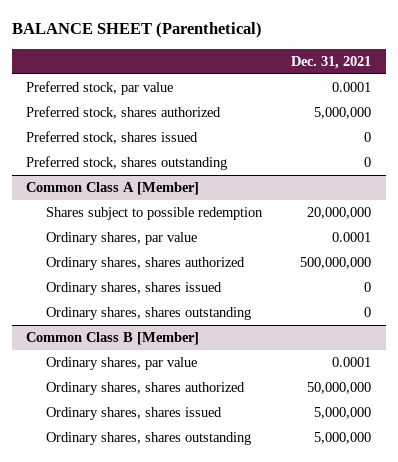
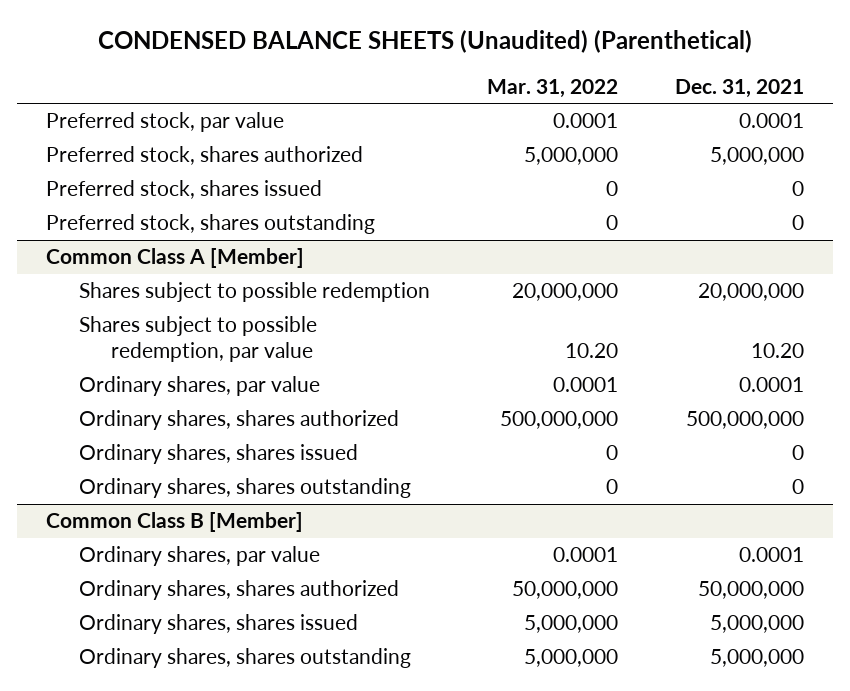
- BALANCE SHEET (Parenthetical)
+ CONDENSED BALANCE SHEETS (Unaudited) (Parenthetical)
- | Dec. 31, 2021
+ | Mar. 31, 2022 | Dec. 31, 2021
@ Common Class A [Member]
+ Shares subject to possible redemption, par value | 10.20 | 10.20

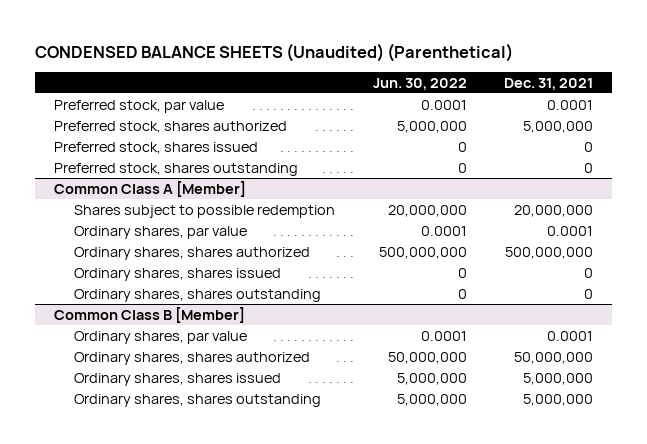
- | Mar. 31, 2022 | Dec. 31, 2021
+ | Jun. 30, 2022 | Dec. 31, 2021
@ Common Class A [Member]
- Shares subject to possible redemption, par value | 10.20 | 10.20

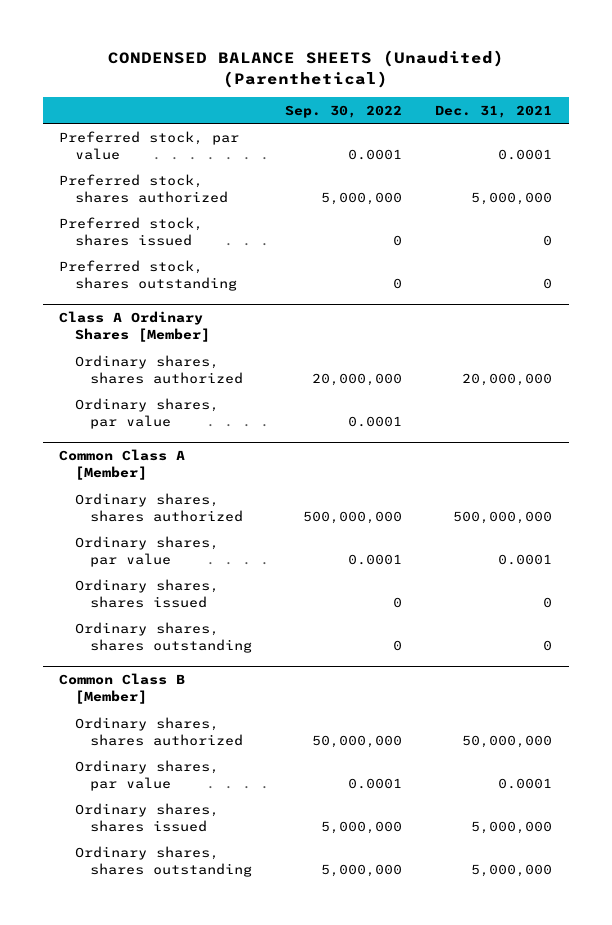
- | Jun. 30, 2022 | Dec. 31, 2021
+ | Sep. 30, 2022 | Dec. 31, 2021
+ Class A Ordinary Shares [Member]
+ Ordinary shares, shares authorized | 20,000,000 | 20,000,000
+ Ordinary shares, par value | 0.0001 |
@ Common Class A [Member]
- Shares subject to possible redemption | 20,000,000 | 20,000,000
moved down: Ordinary shares, par value | 0.0001 | 0.0001
@ Common Class B [Member]
moved down: Ordinary shares, par value | 0.0001 | 0.0001

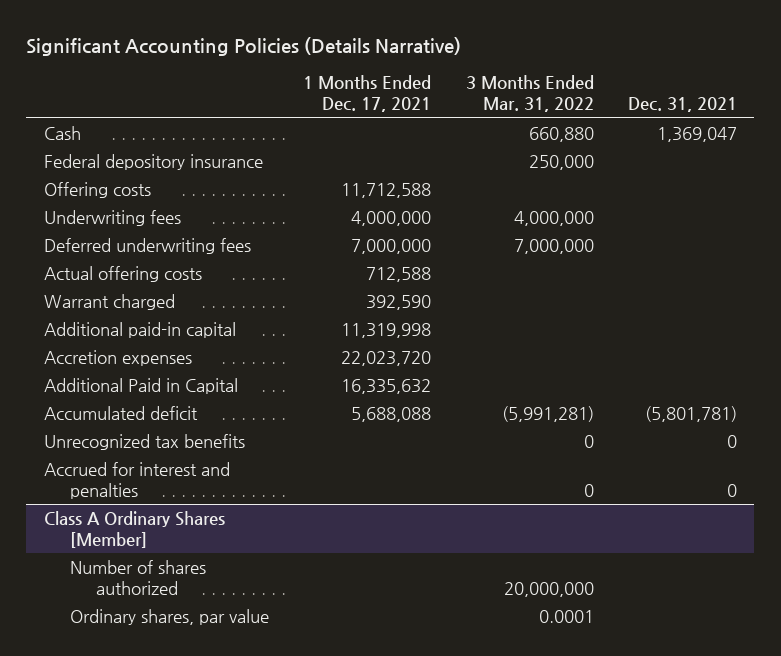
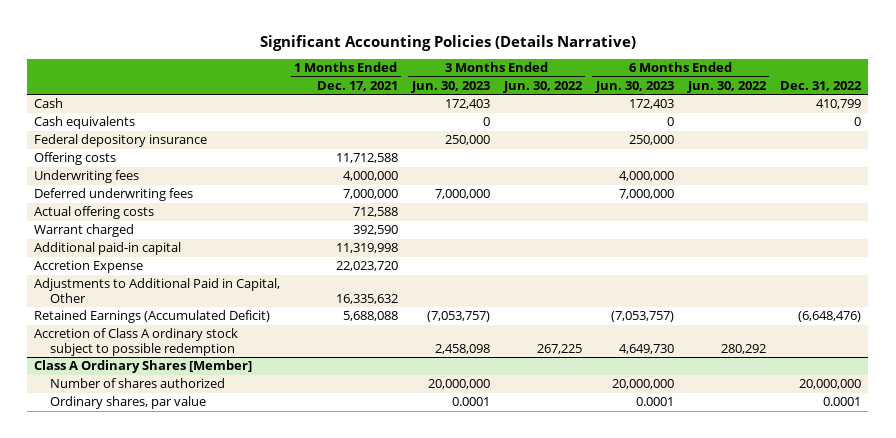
- | 1 Months Ended Dec. 17, 2021 | 3 Months Ended Mar. 31, 2022 | Dec. 31, 2021
+ | 1 Months Ended Dec. 17, 2021 | 3 Months Ended Jun. 30, 2023 | 3 Months Ended Jun. 30, 2022 | 6 Months Ended Jun. 30, 2023 | 6 Months Ended Jun. 30, 2022 | Dec. 31, 2022
+ Cash equivalents | | 0 | | 0 | | 0
- Accretion expenses | 22,023,720 | |
- Additional Paid in Capital | 16,335,632 | |
- Accumulated deficit | 5,688,088 | (5,991,281) | (5,801,781)
- Unrecognized tax benefits | | 0 | 0
- Accrued for interest and penalties | | 0 | 0
+ Accretion Expense | 22,023,720 | | | | |
+ Adjustments to Additional Paid in Capital, Other | 16,335,632 | | | | |
+ Retained Earnings (Accumulated Deficit) | 5,688,088 | (7,053,757) | | (7,053,757) | | (6,648,476)
+ Accretion of Class A ordinary stock subject to possible redemption | | 2,458,098 | 267,225 | 4,649,730 | 280,292 |

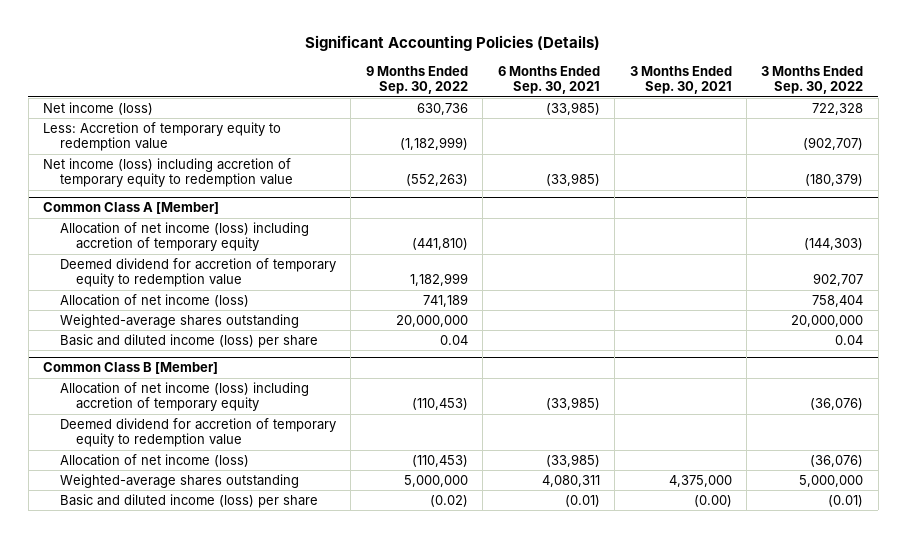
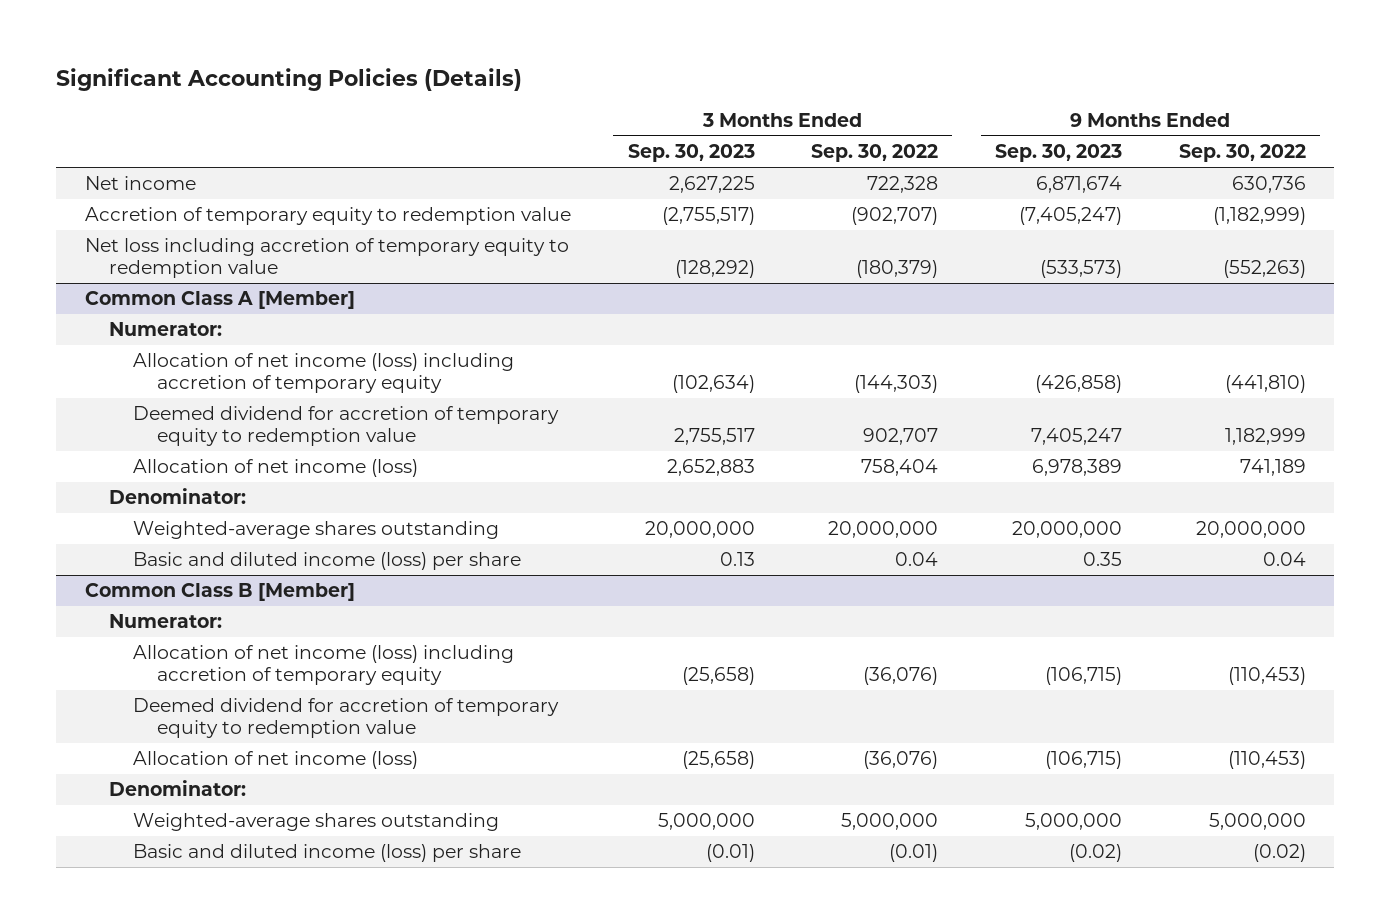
- | 9 Months Ended Sep. 30, 2022 | 6 Months Ended Sep. 30, 2021 | 3 Months Ended Sep. 30, 2021 | 3 Months Ended Sep. 30, 2022
+ | 3 Months Ended Sep. 30, 2023 | 3 Months Ended Sep. 30, 2022 | 9 Months Ended Sep. 30, 2023 | 9 Months Ended Sep. 30, 2022
- Net income (loss) | 630,736 | (33,985) | | 722,328
- Less: Accretion of temporary equity to redemption value | (1,182,999) | | | (902,707)
- Net income (loss) including accretion of temporary equity to redemption value | (552,263) | (33,985) | | (180,379)
+ Net income | 2,627,225 | 722,328 | 6,871,674 | 630,736
+ Accretion of temporary equity to redemption value | (2,755,517) | (902,707) | (7,405,247) | (1,182,999)
+ Net loss including accretion of temporary equity to redemption value | (128,292) | (180,379) | (533,573) | (552,263)
@ Common Class A [Member]
+ Numerator:
+ Denominator:
@ Common Class B [Member]
+ Numerator:
+ Denominator:

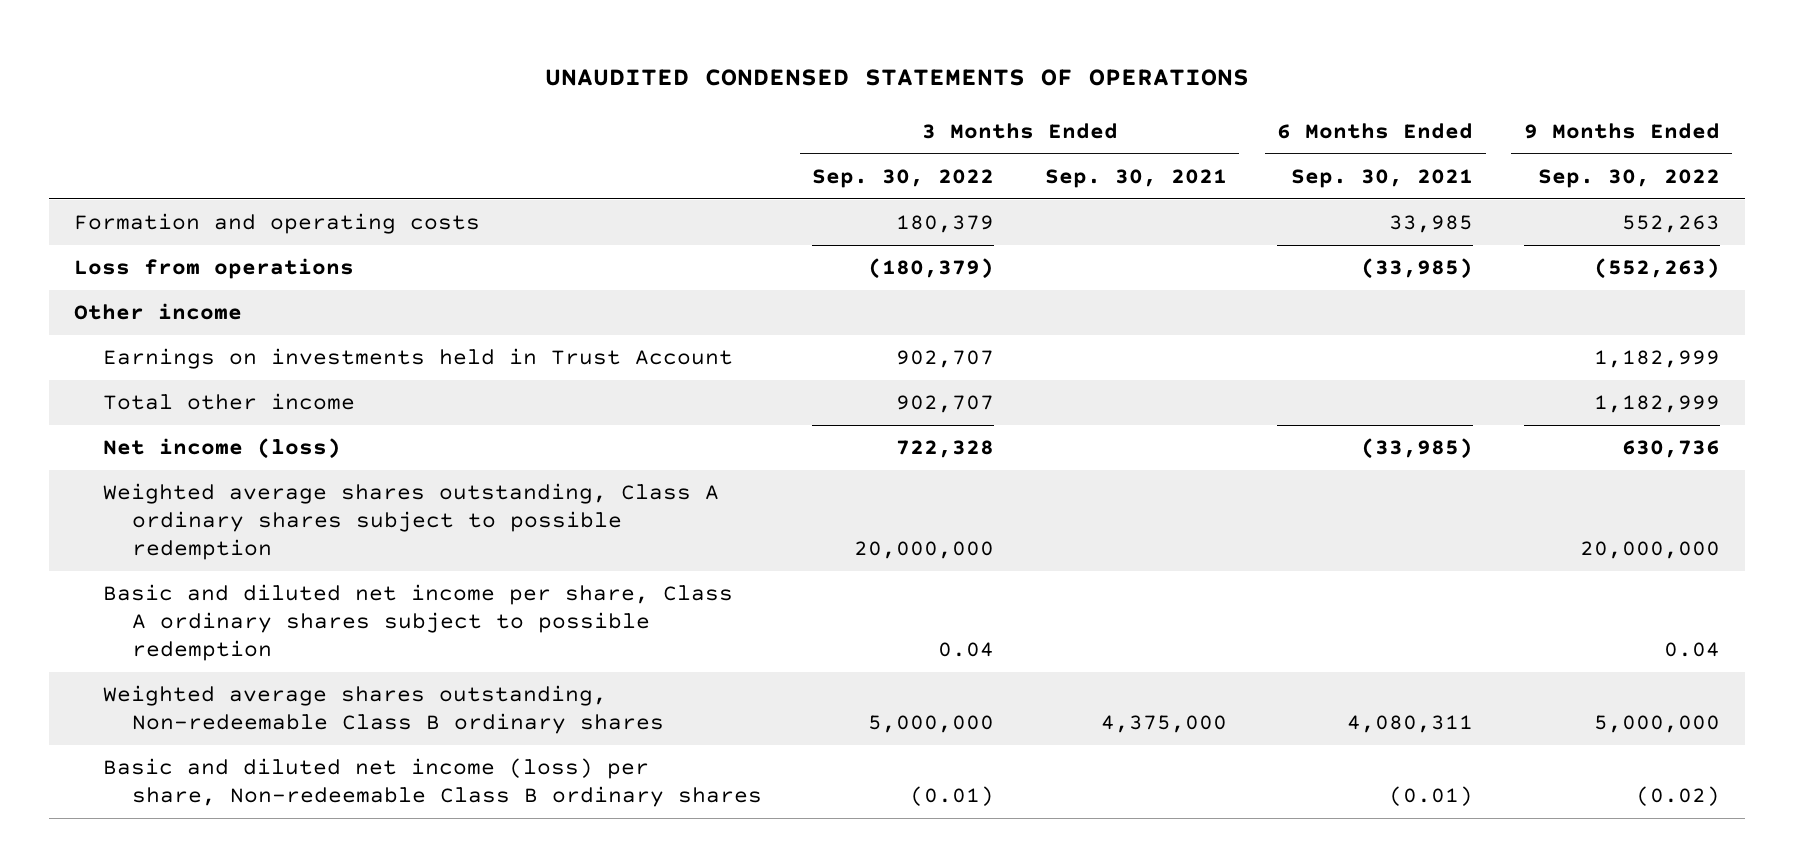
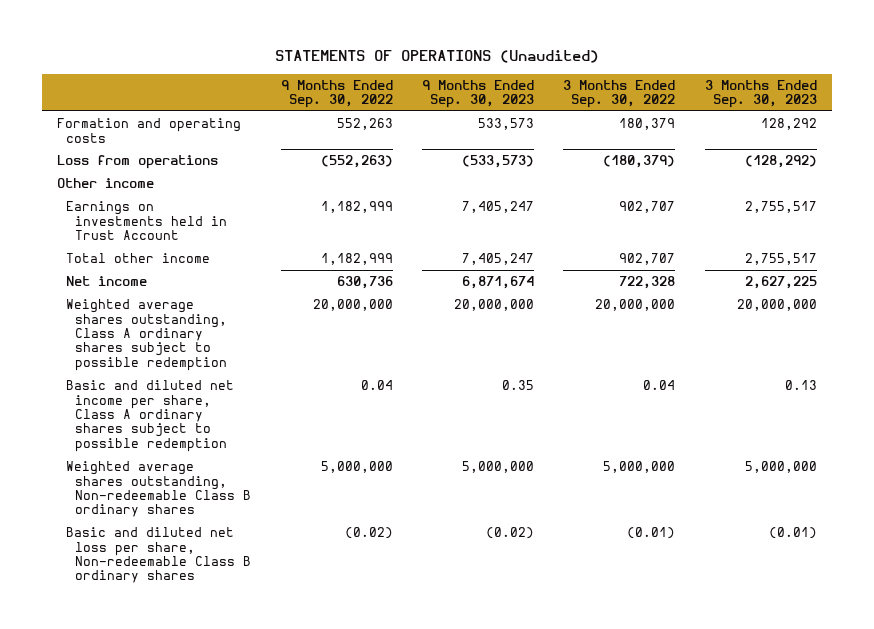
- UNAUDITED CONDENSED STATEMENTS OF OPERATIONS
+ STATEMENTS OF OPERATIONS (Unaudited)
- | 3 Months Ended Sep. 30, 2022 | 3 Months Ended Sep. 30, 2021 | 6 Months Ended Sep. 30, 2021 | 9 Months Ended Sep. 30, 2022
+ | 9 Months Ended Sep. 30, 2022 | 9 Months Ended Sep. 30, 2023 | 3 Months Ended Sep. 30, 2022 | 3 Months Ended Sep. 30, 2023
- Net income (loss) | 722,328 | | (33,985) | 630,736
+ Net income | 630,736 | 6,871,674 | 722,328 | 2,627,225
- Basic and diluted net income (loss) per share, Non-redeemable Class B ordinary shares | (0.01) | | (0.01) | (0.02)
+ Basic and diluted net loss per share, Non-redeemable Class B ordinary shares | (0.02) | (0.02) | (0.01) | (0.01)

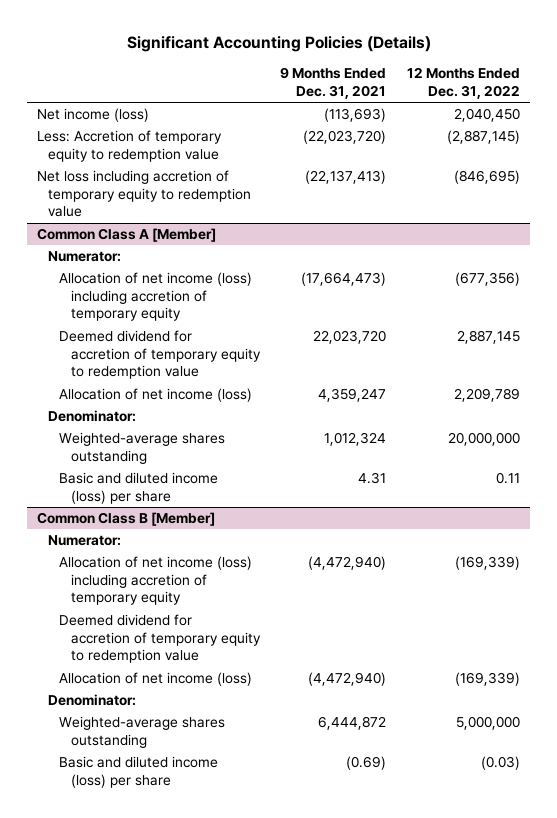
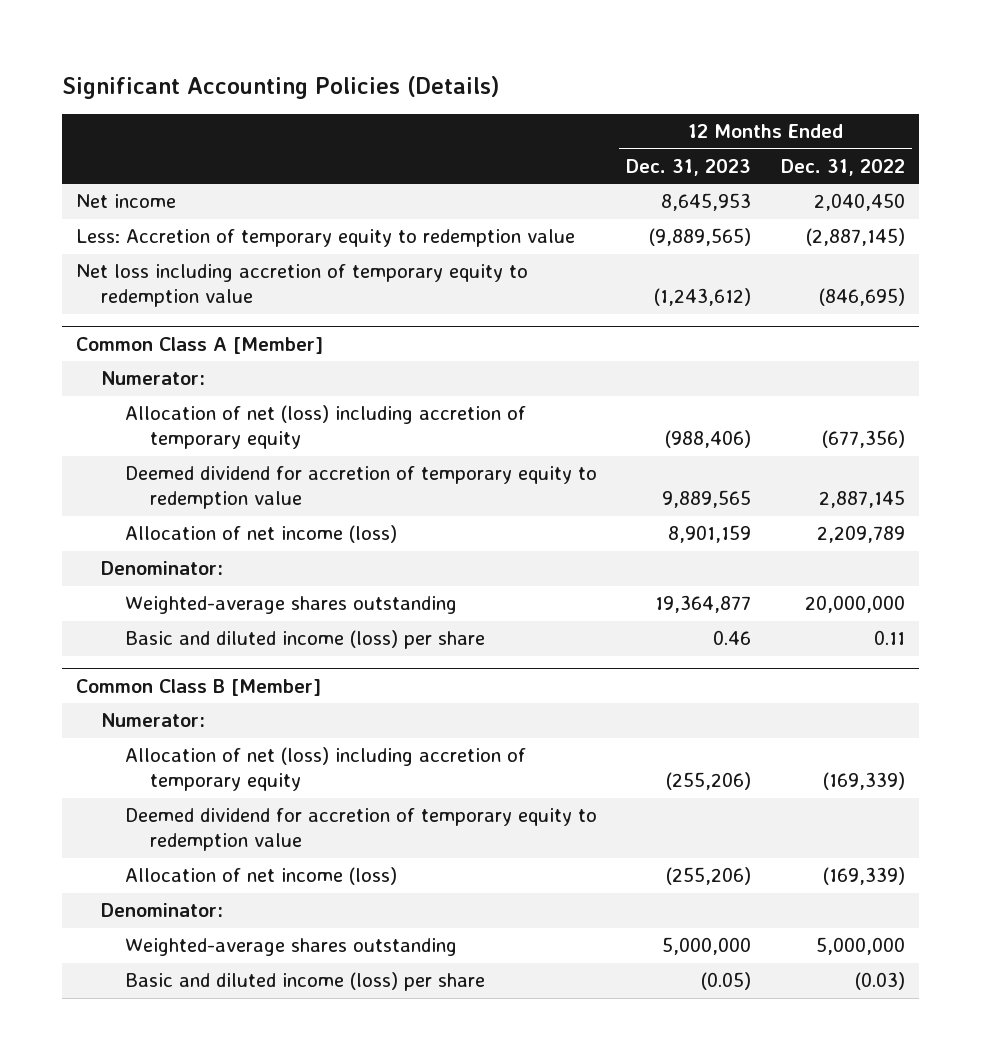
- | 9 Months Ended Dec. 31, 2021 | 12 Months Ended Dec. 31, 2022
+ | 12 Months Ended Dec. 31, 2023 | 12 Months Ended Dec. 31, 2022
- Net income (loss) | (113,693) | 2,040,450
+ Net income | 8,645,953 | 2,040,450
@ Common Class A [Member]
- Allocation of net income (loss) including accretion of temporary equity | (17,664,473) | (677,356)
+ Allocation of net (loss) including accretion of temporary equity | (988,406) | (677,356)
@ Common Class B [Member]
- Allocation of net income (loss) including accretion of temporary equity | (4,472,940) | (169,339)
+ Allocation of net (loss) including accretion of temporary equity | (255,206) | (169,339)

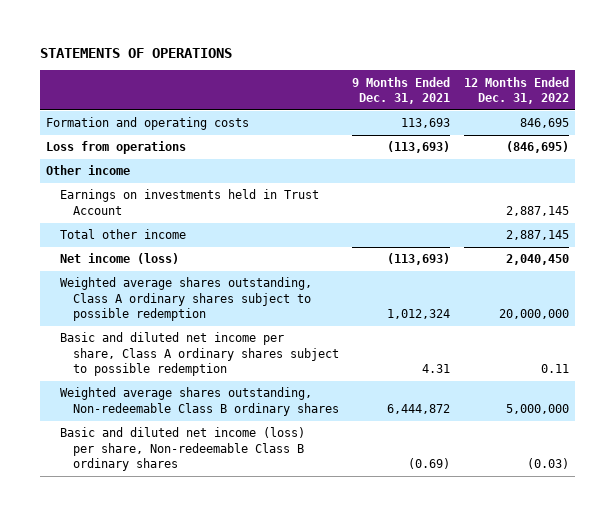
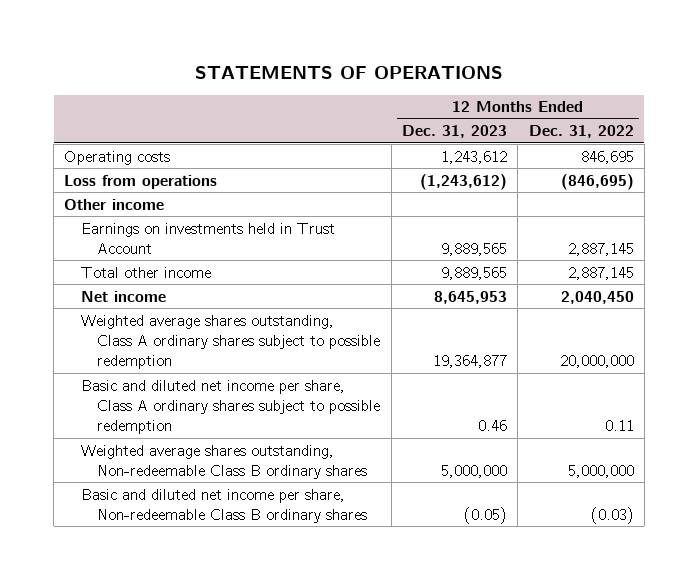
- | 9 Months Ended Dec. 31, 2021 | 12 Months Ended Dec. 31, 2022
+ | 12 Months Ended Dec. 31, 2023 | 12 Months Ended Dec. 31, 2022
- Formation and operating costs | 113,693 | 846,695
+ Operating costs | 1,243,612 | 846,695
- Net income (loss) | (113,693) | 2,040,450
+ Net income | 8,645,953 | 2,040,450
- Basic and diluted net income (loss) per share, Non-redeemable Class B ordinary shares | (0.69) | (0.03)
+ Basic and diluted net income per share, Non-redeemable Class B ordinary shares | (0.05) | (0.03)

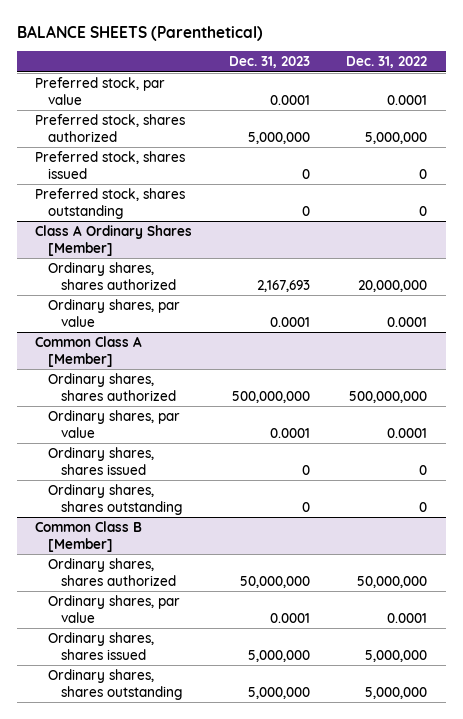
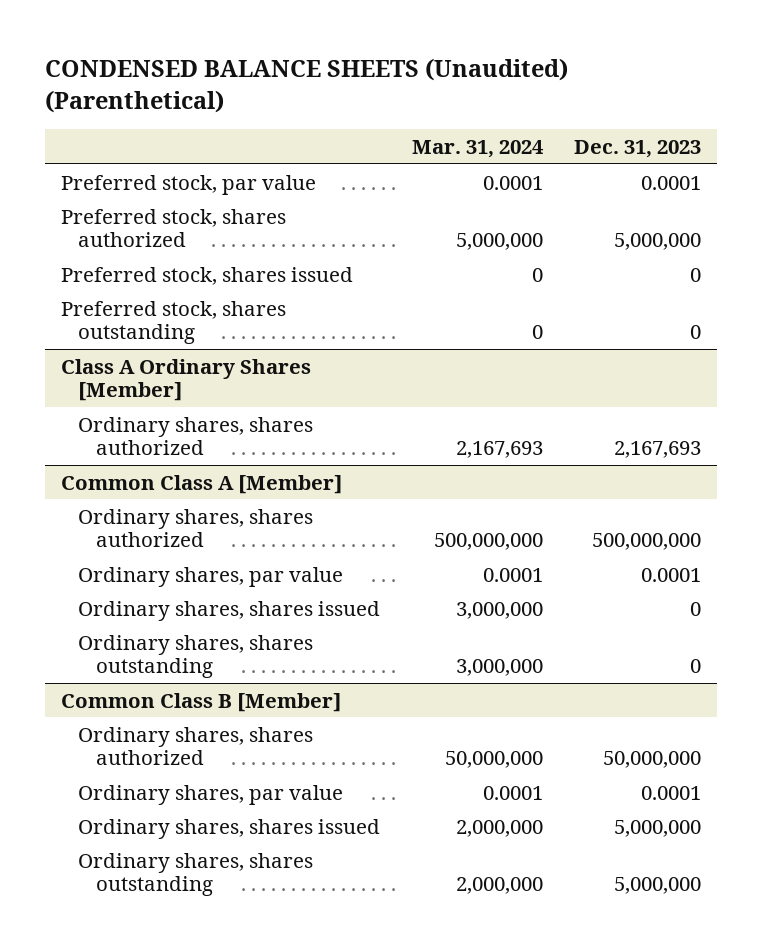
- BALANCE SHEETS (Parenthetical)
+ CONDENSED BALANCE SHEETS (Unaudited) (Parenthetical)
- | Dec. 31, 2023 | Dec. 31, 2022
+ | Mar. 31, 2024 | Dec. 31, 2023
@ Class A Ordinary Shares [Member]
- Ordinary shares, par value | 0.0001 | 0.0001

